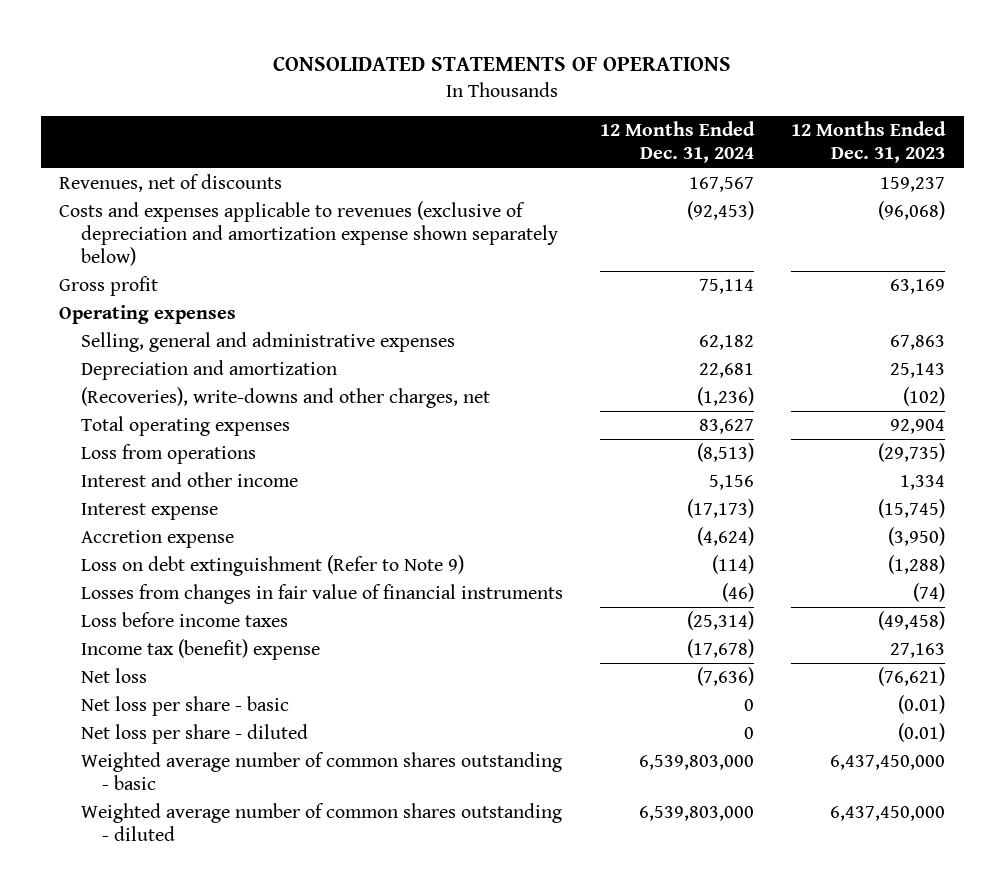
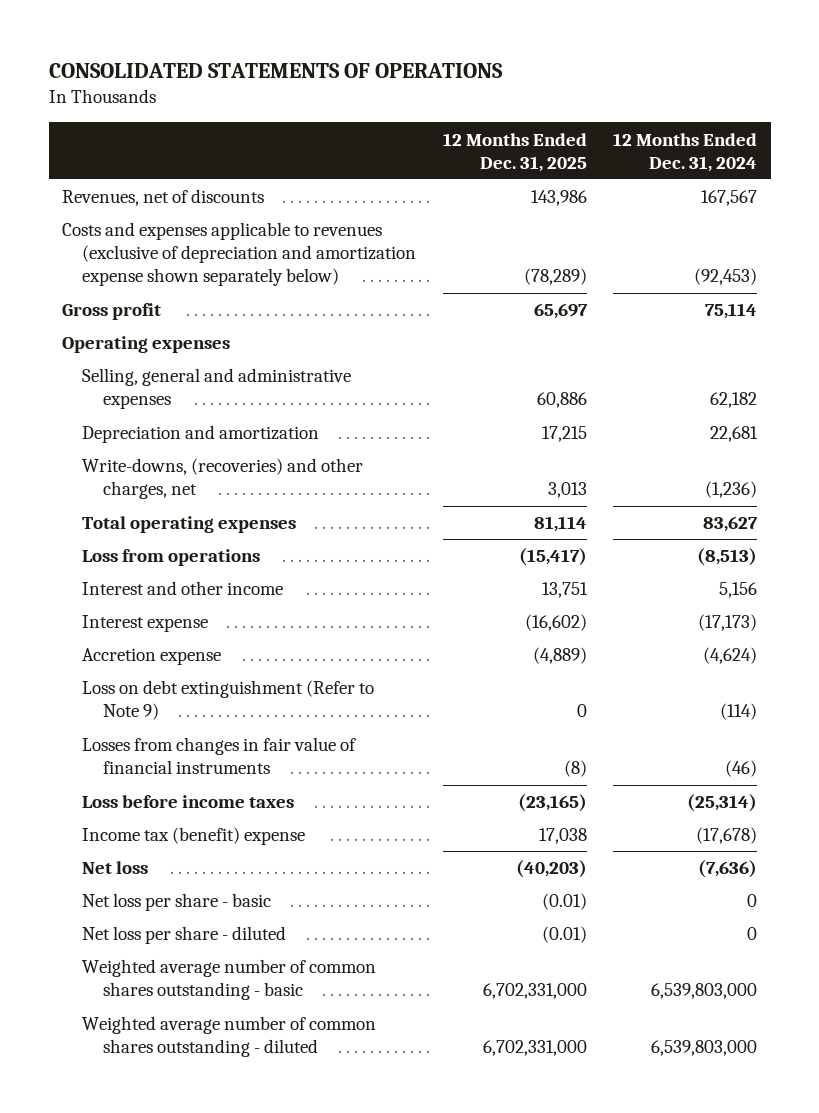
- | 12 Months Ended Dec. 31, 2024 | 12 Months Ended Dec. 31, 2023
+ | 12 Months Ended Dec. 31, 2025 | 12 Months Ended Dec. 31, 2024
- (Recoveries), write-downs and other charges, net | (1,236) | (102)
+ Write-downs, (recoveries) and other charges, net | 3,013 | (1,236)

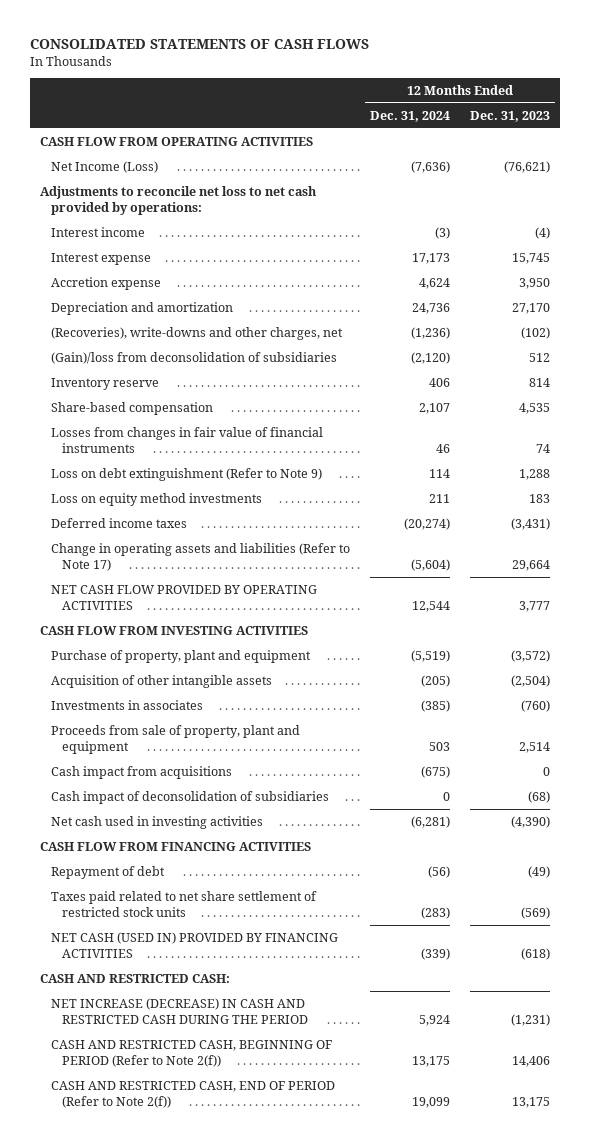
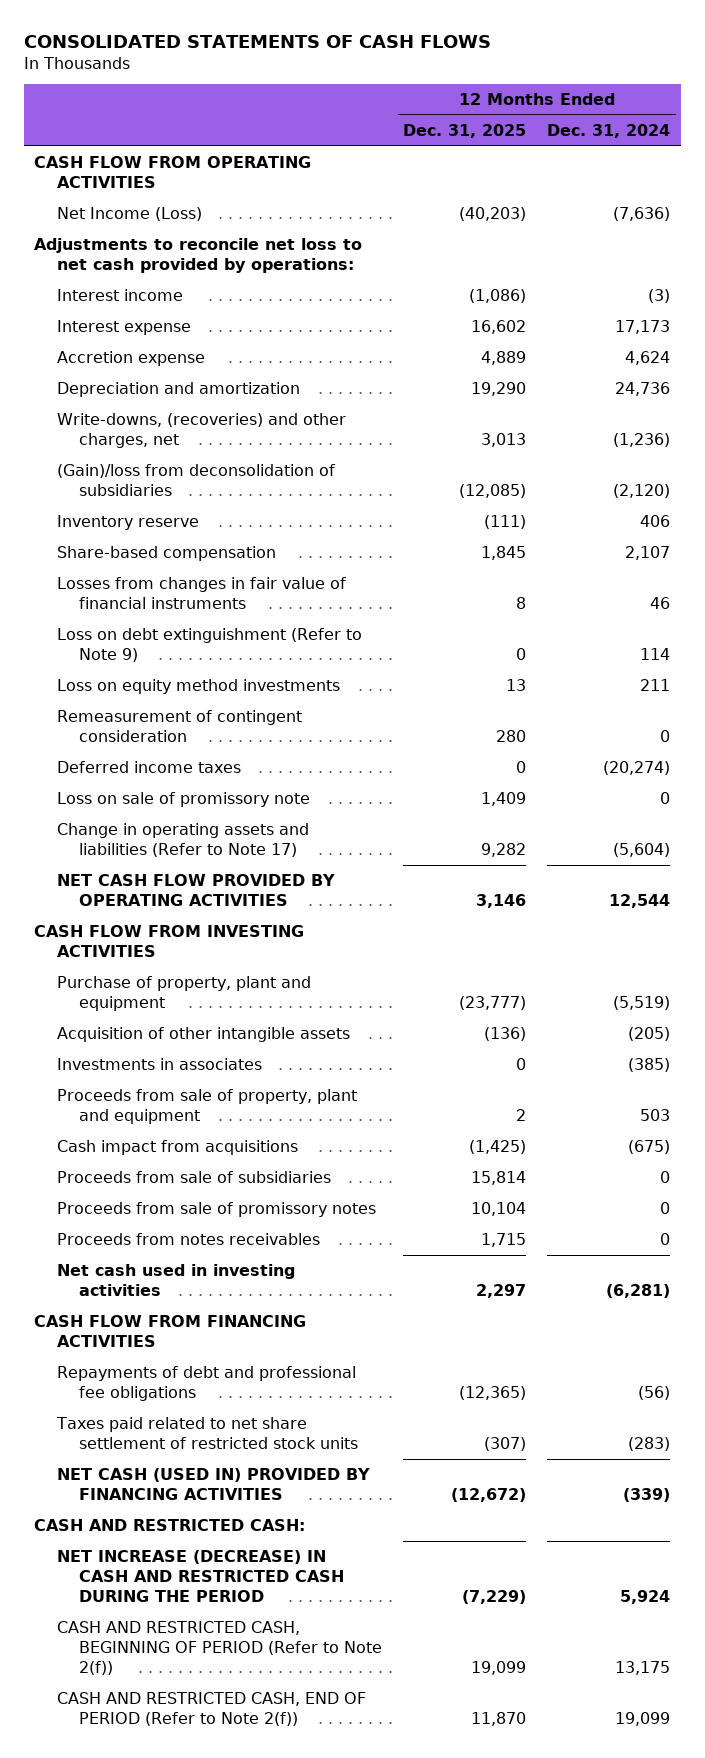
- | 12 Months Ended Dec. 31, 2024 | 12 Months Ended Dec. 31, 2023
+ | 12 Months Ended Dec. 31, 2025 | 12 Months Ended Dec. 31, 2024
- (Recoveries), write-downs and other charges, net | (1,236) | (102)
+ Write-downs, (recoveries) and other charges, net | 3,013 | (1,236)
+ Remeasurement of contingent consideration | 280 | 0
+ Loss on sale of promissory note | 1,409 | 0
- Cash impact of deconsolidation of subsidiaries | 0 | (68)
+ Proceeds from sale of subsidiaries | 15,814 | 0
+ Proceeds from sale of promissory notes | 10,104 | 0
+ Proceeds from notes receivables | 1,715 | 0
- Repayment of debt | (56) | (49)
+ Repayments of debt and professional fee obligations | (12,365) | (56)

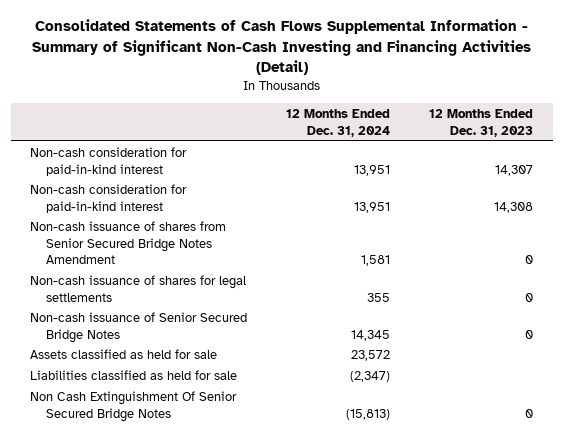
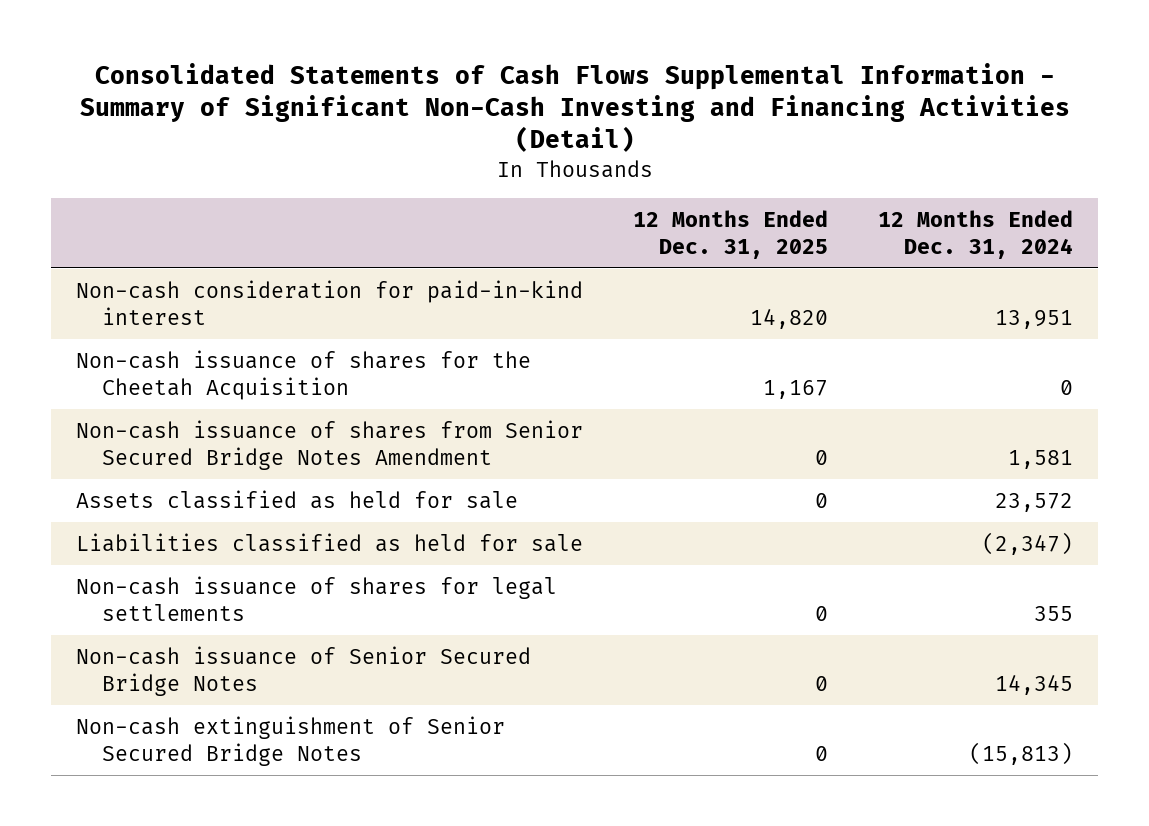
- | 12 Months Ended Dec. 31, 2024 | 12 Months Ended Dec. 31, 2023
+ | 12 Months Ended Dec. 31, 2025 | 12 Months Ended Dec. 31, 2024
- Non-cash consideration for paid-in-kind interest | 13,951 | 14,308
+ Non-cash issuance of shares for the Cheetah Acquisition | 1,167 | 0
- Non Cash Extinguishment Of Senior Secured Bridge Notes | (15,813) | 0
moved down: Non-cash issuance of shares for legal settlements | 0 | 355
moved down: Non-cash issuance of Senior Secured Bridge Notes | 0 | 14,345
+ Non-cash extinguishment of Senior Secured Bridge Notes | 0 | (15,813)

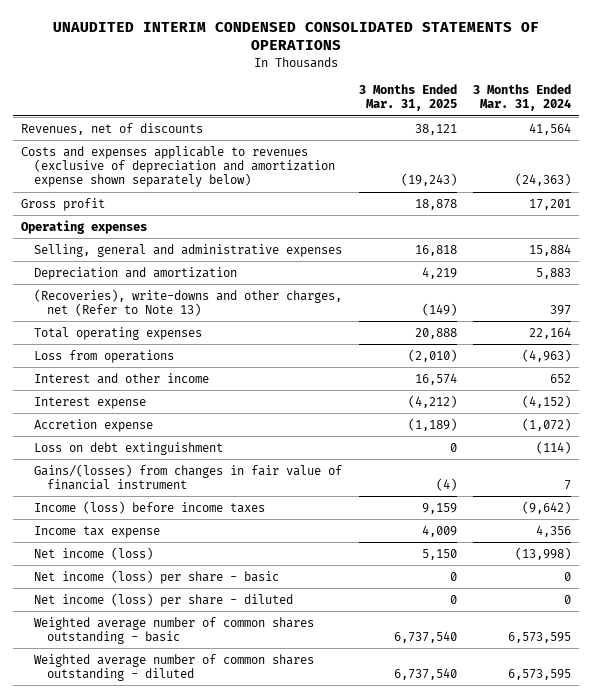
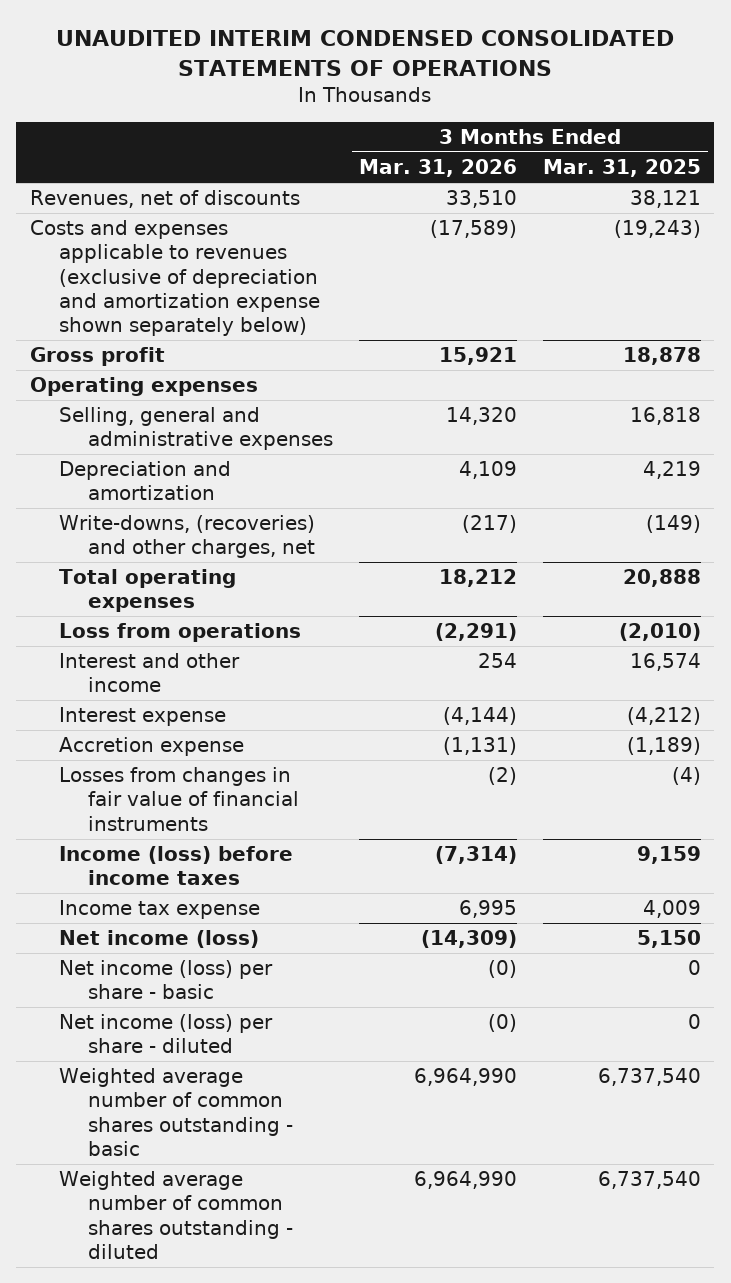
- | 3 Months Ended Mar. 31, 2025 | 3 Months Ended Mar. 31, 2024
+ | 3 Months Ended Mar. 31, 2026 | 3 Months Ended Mar. 31, 2025
- (Recoveries), write-downs and other charges, net (Refer to Note 13) | (149) | 397
+ Write-downs, (recoveries) and other charges, net | (217) | (149)
- Loss on debt extinguishment | 0 | (114)
- Gains/(losses) from changes in fair value of financial instrument | (4) | 7
+ Losses from changes in fair value of financial instruments | (2) | (4)

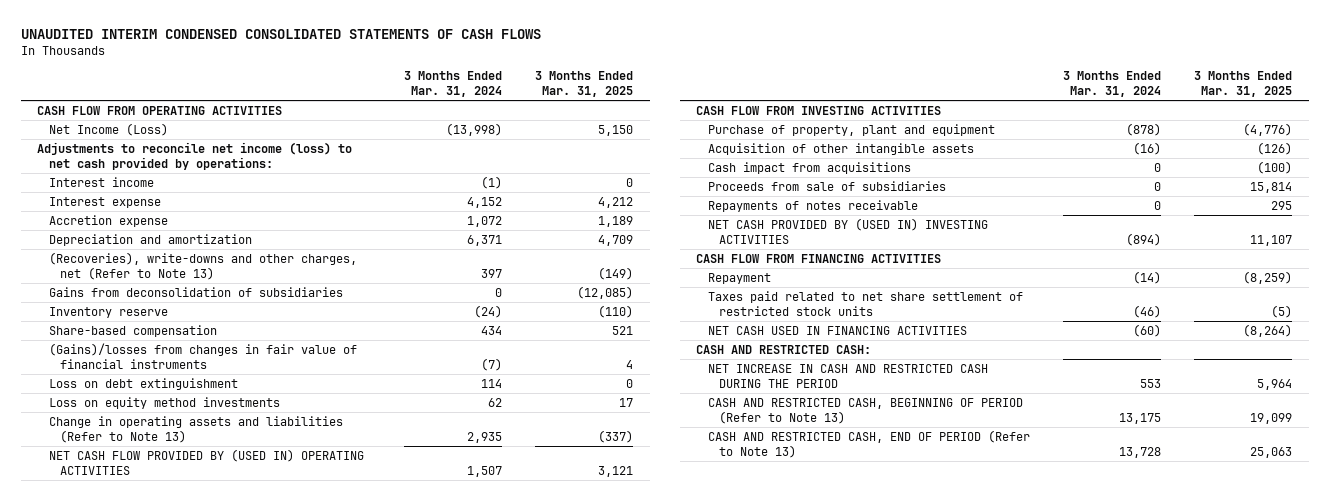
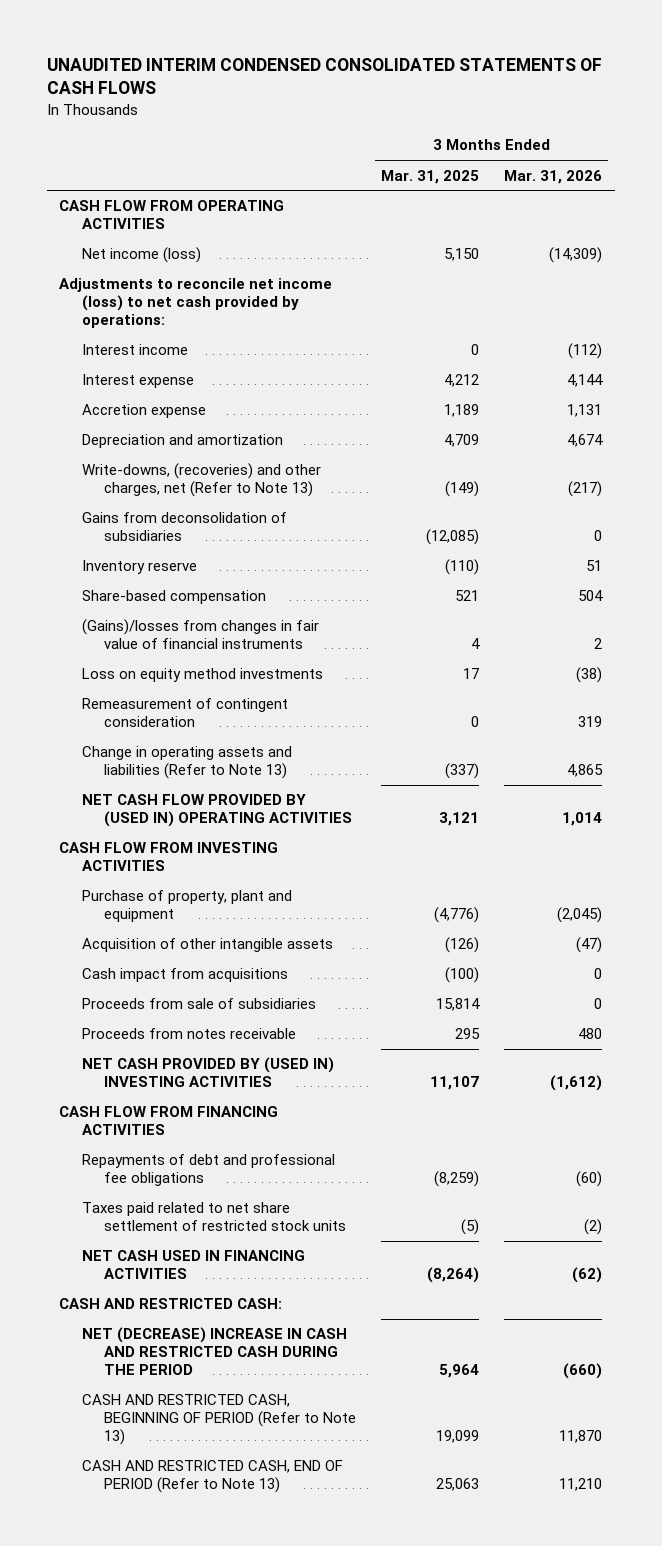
- | 3 Months Ended Mar. 31, 2024 | 3 Months Ended Mar. 31, 2025
+ | 3 Months Ended Mar. 31, 2025 | 3 Months Ended Mar. 31, 2026
- Net Income (Loss) | (13,998) | 5,150
+ Net income (loss) | 5,150 | (14,309)
- (Recoveries), write-downs and other charges, net (Refer to Note 13) | 397 | (149)
+ Write-downs, (recoveries) and other charges, net (Refer to Note 13) | (149) | (217)
- Loss on debt extinguishment | 114 | 0
+ Remeasurement of contingent consideration | 0 | 319
- Repayments of notes receivable | 0 | 295
+ Proceeds from notes receivable | 295 | 480
- Repayment | (14) | (8,259)
+ Repayments of debt and professional fee obligations | (8,259) | (60)
- NET INCREASE IN CASH AND RESTRICTED CASH DURING THE PERIOD | 553 | 5,964
+ NET (DECREASE) INCREASE IN CASH AND RESTRICTED CASH DURING THE PERIOD | 5,964 | (660)

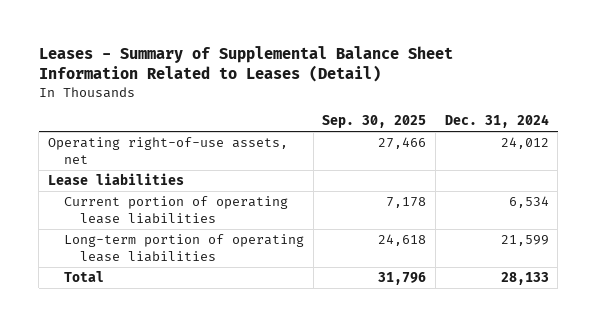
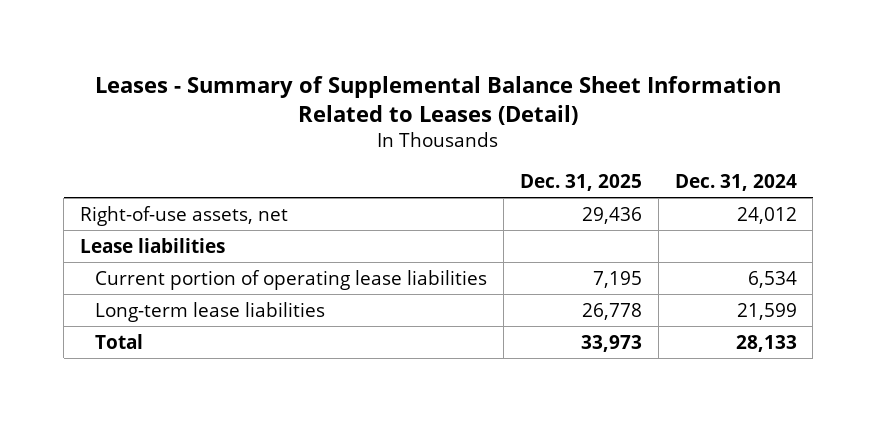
- | Sep. 30, 2025 | Dec. 31, 2024
+ | Dec. 31, 2025 | Dec. 31, 2024
- Operating right-of-use assets, net | 27,466 | 24,012
+ Right-of-use assets, net | 29,436 | 24,012
- Long-term portion of operating lease liabilities | 24,618 | 21,599
+ Long-term lease liabilities | 26,778 | 21,599

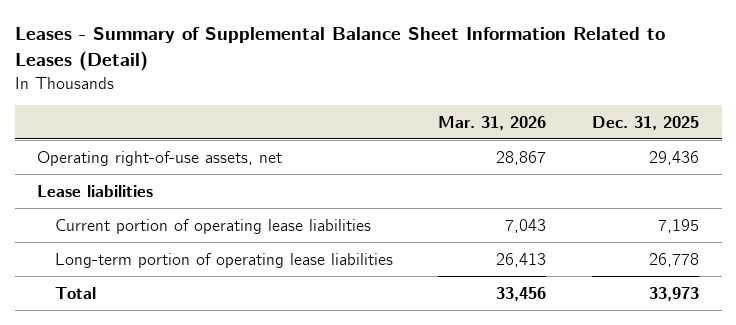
- | Dec. 31, 2025 | Dec. 31, 2024
+ | Mar. 31, 2026 | Dec. 31, 2025
- Right-of-use assets, net | 29,436 | 24,012
+ Operating right-of-use assets, net | 28,867 | 29,436
- Long-term lease liabilities | 26,778 | 21,599
+ Long-term portion of operating lease liabilities | 26,413 | 26,778

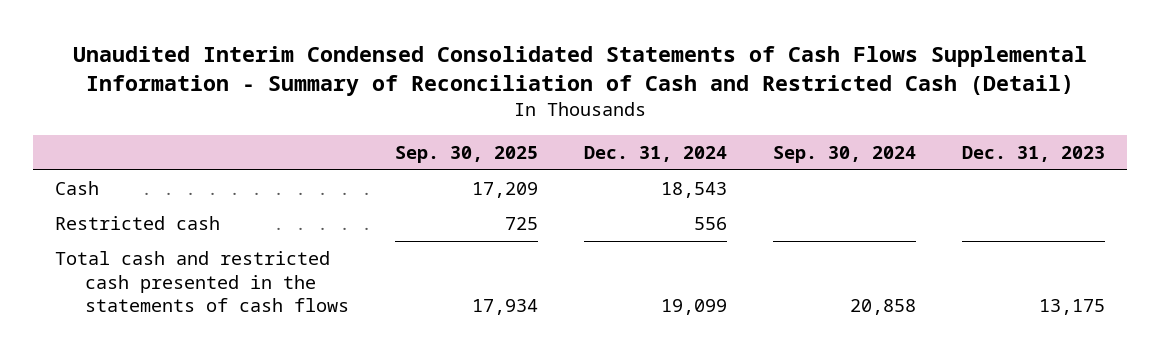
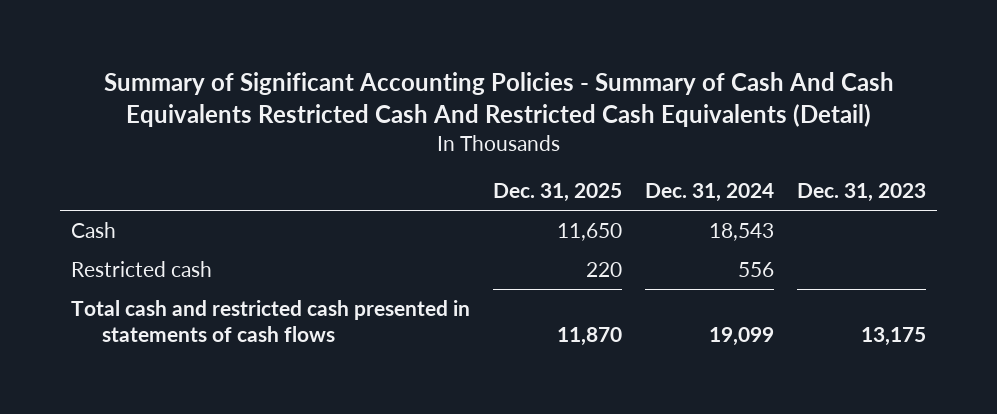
- Unaudited Interim Condensed Consolidated Statements of Cash Flows Supplemental Information - Summary of Reconciliation of Cash and Restricted Cash (Detail)
+ Summary of Significant Accounting Policies - Summary of Cash And Cash Equivalents Restricted Cash And Restricted Cash Equivalents (Detail)
- | Sep. 30, 2025 | Dec. 31, 2024 | Sep. 30, 2024 | Dec. 31, 2023
+ | Dec. 31, 2025 | Dec. 31, 2024 | Dec. 31, 2023
- Total cash and restricted cash presented in the statements of cash flows | 17,934 | 19,099 | 20,858 | 13,175
+ Total cash and restricted cash presented in statements of cash flows | 11,870 | 19,099 | 13,175

